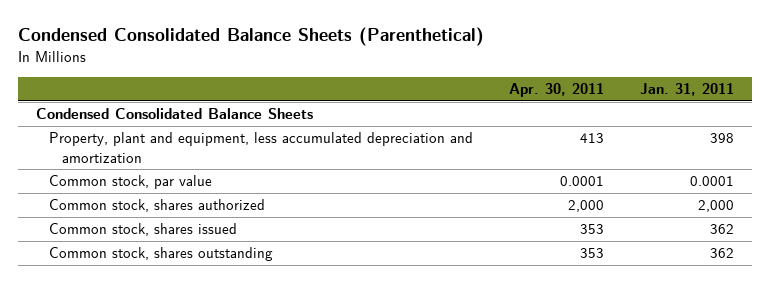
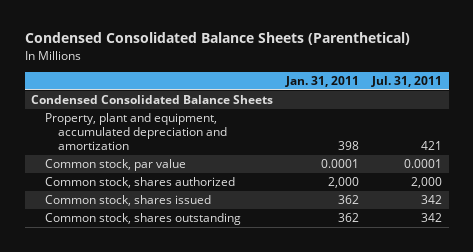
- | Apr. 30, 2011 | Jan. 31, 2011
+ | Jan. 31, 2011 | Jul. 31, 2011
- Property, plant and equipment, less accumulated depreciation and amortization | 413 | 398
+ Property, plant and equipment, accumulated depreciation and amortization | 398 | 421

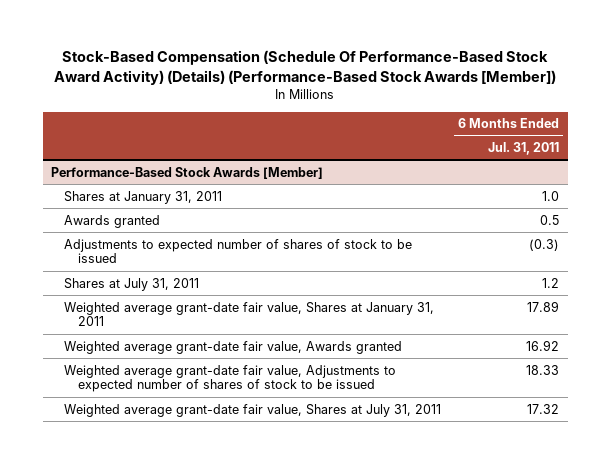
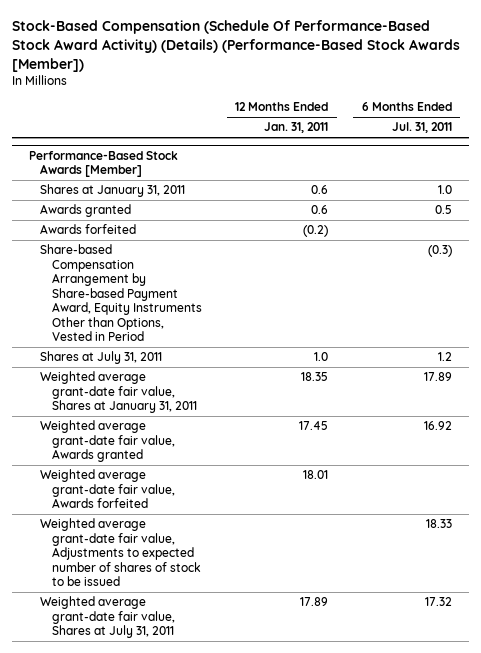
- | 6 Months Ended Jul. 31, 2011
+ | 12 Months Ended Jan. 31, 2011 | 6 Months Ended Jul. 31, 2011
@ Performance-Based Stock Awards [Member]
- Adjustments to expected number of shares of stock to be issued | (0.3)
+ Awards forfeited | (0.2) |
+ Share-based Compensation Arrangement by Share-based Payment Award, Equity Instruments Other than Options, Vested in Period | | (0.3)
+ Weighted average grant-date fair value, Awards forfeited | 18.01 |

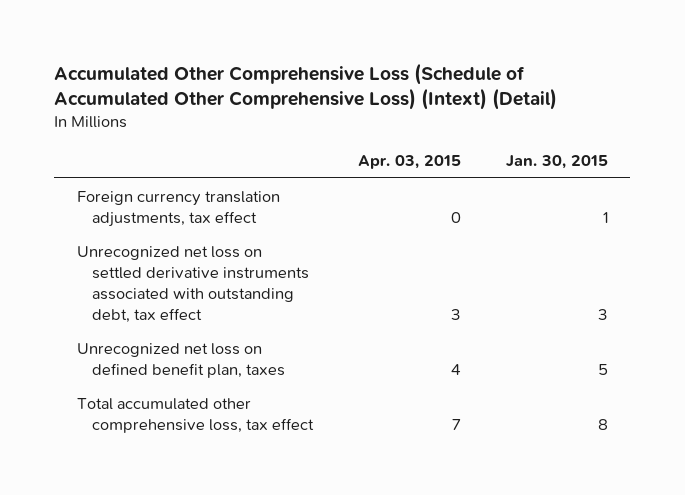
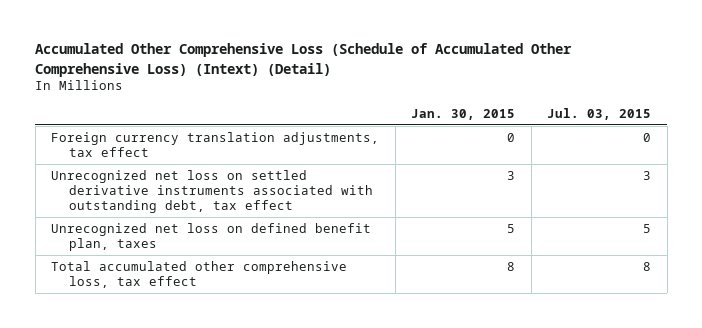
- | Apr. 03, 2015 | Jan. 30, 2015
+ | Jan. 30, 2015 | Jul. 03, 2015
- Foreign currency translation adjustments, tax effect | 0 | 1
+ Foreign currency translation adjustments, tax effect | 0 | 0

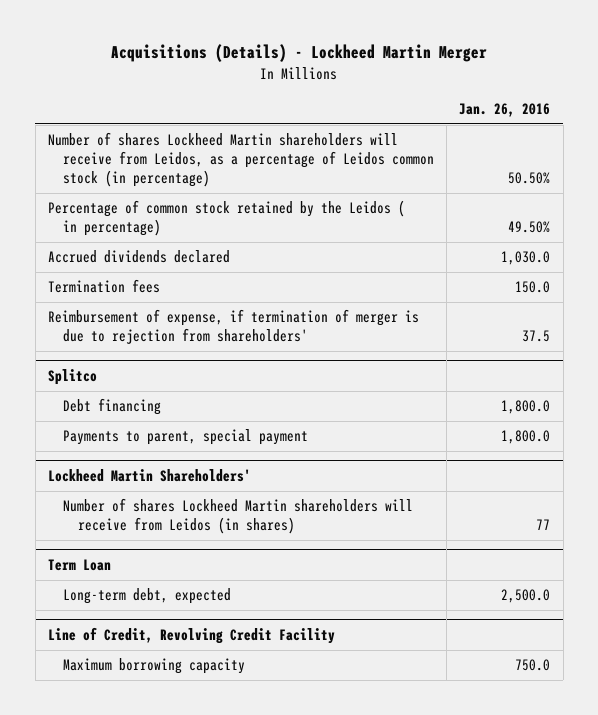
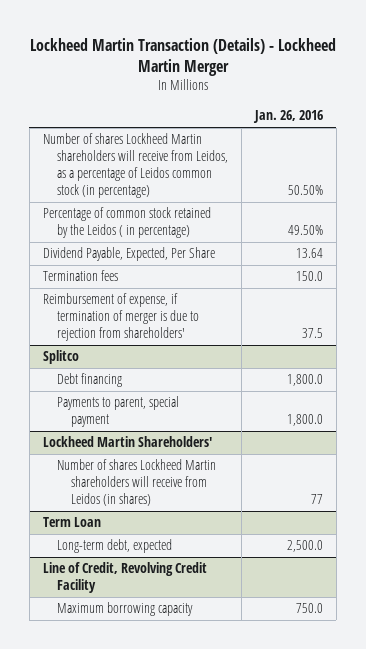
- Acquisitions (Details) - Lockheed Martin Merger
+ Lockheed Martin Transaction (Details) - Lockheed Martin Merger
- Accrued dividends declared | 1,030.0
+ Dividend Payable, Expected, Per Share | 13.64

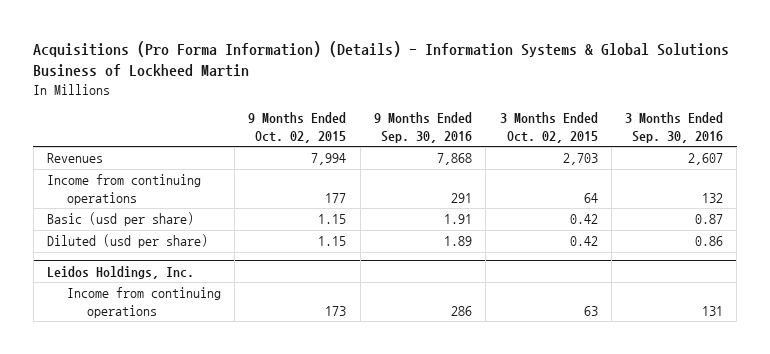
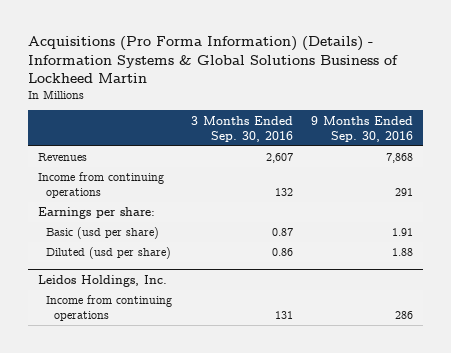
- | 9 Months Ended Oct. 02, 2015 | 9 Months Ended Sep. 30, 2016 | 3 Months Ended Oct. 02, 2015 | 3 Months Ended Sep. 30, 2016
+ | 3 Months Ended Sep. 30, 2016 | 9 Months Ended Sep. 30, 2016
+ Earnings per share:
- Diluted (usd per share) | 1.15 | 1.89 | 0.42 | 0.86
+ Diluted (usd per share) | 0.86 | 1.88

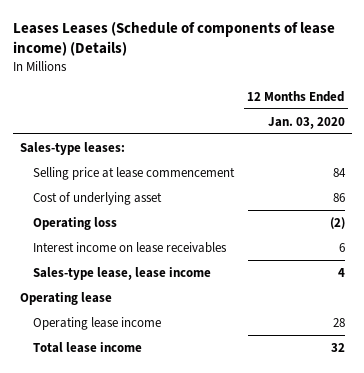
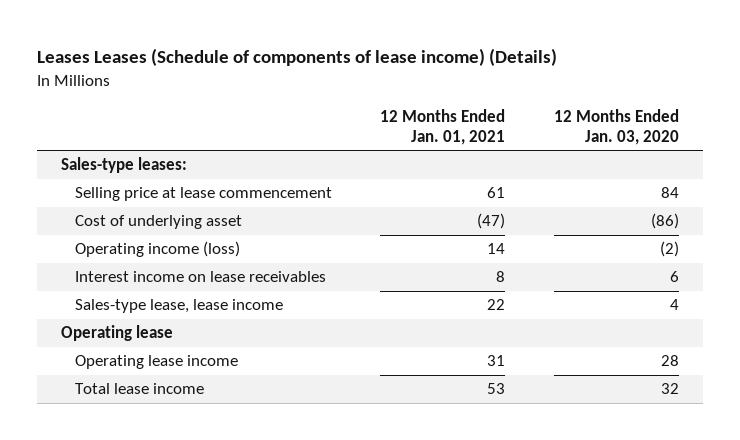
- | 12 Months Ended Jan. 03, 2020
+ | 12 Months Ended Jan. 01, 2021 | 12 Months Ended Jan. 03, 2020
- Cost of underlying asset | 86
- Operating loss | (2)
+ Cost of underlying asset | (47) | (86)
+ Operating income (loss) | 14 | (2)

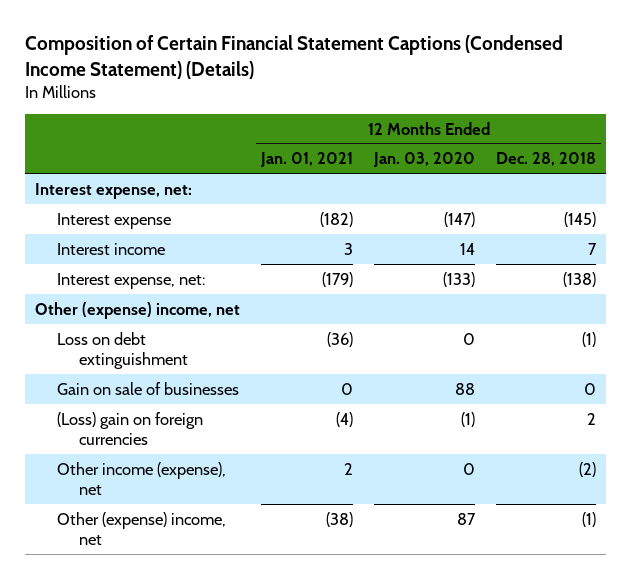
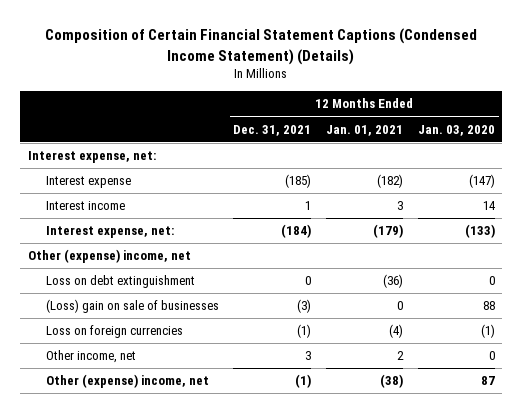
- | 12 Months Ended Jan. 01, 2021 | 12 Months Ended Jan. 03, 2020 | 12 Months Ended Dec. 28, 2018
+ | 12 Months Ended Dec. 31, 2021 | 12 Months Ended Jan. 01, 2021 | 12 Months Ended Jan. 03, 2020
- Gain on sale of businesses | 0 | 88 | 0
- (Loss) gain on foreign currencies | (4) | (1) | 2
- Other income (expense), net | 2 | 0 | (2)
+ (Loss) gain on sale of businesses | (3) | 0 | 88
+ Loss on foreign currencies | (1) | (4) | (1)
+ Other income, net | 3 | 2 | 0

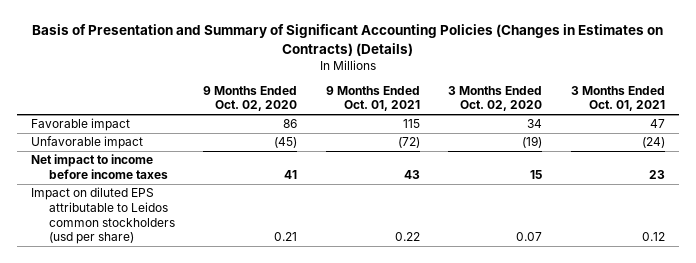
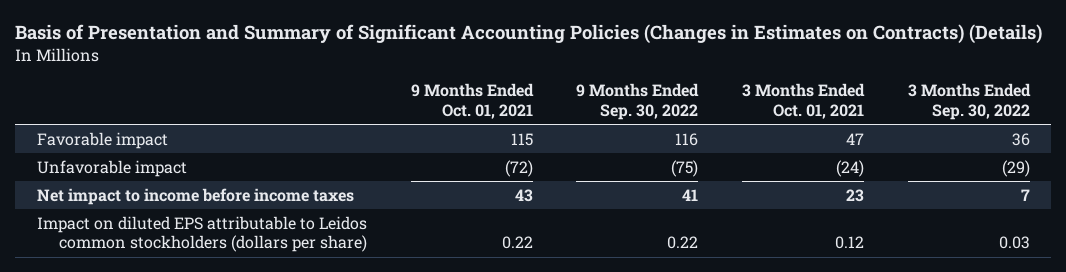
- | 9 Months Ended Oct. 02, 2020 | 9 Months Ended Oct. 01, 2021 | 3 Months Ended Oct. 02, 2020 | 3 Months Ended Oct. 01, 2021
+ | 9 Months Ended Oct. 01, 2021 | 9 Months Ended Sep. 30, 2022 | 3 Months Ended Oct. 01, 2021 | 3 Months Ended Sep. 30, 2022
- Impact on diluted EPS attributable to Leidos common stockholders (usd per share) | 0.21 | 0.22 | 0.07 | 0.12
+ Impact on diluted EPS attributable to Leidos common stockholders (dollars per share) | 0.22 | 0.22 | 0.12 | 0.03

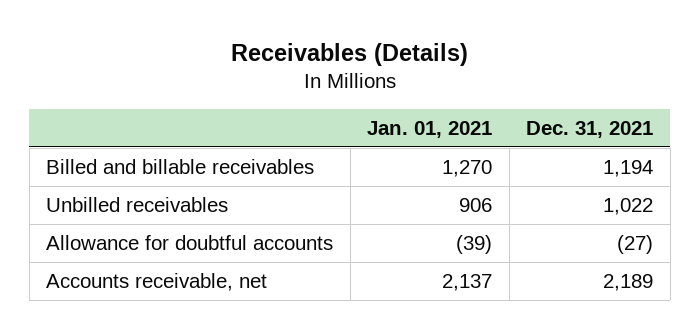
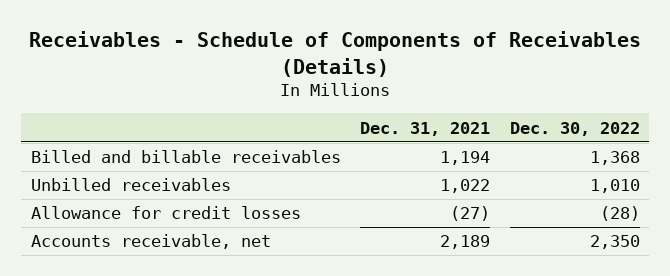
- Receivables (Details)
+ Receivables - Schedule of Components of Receivables (Details)
- | Jan. 01, 2021 | Dec. 31, 2021
+ | Dec. 31, 2021 | Dec. 30, 2022
- Allowance for doubtful accounts | (39) | (27)
+ Allowance for credit losses | (27) | (28)

